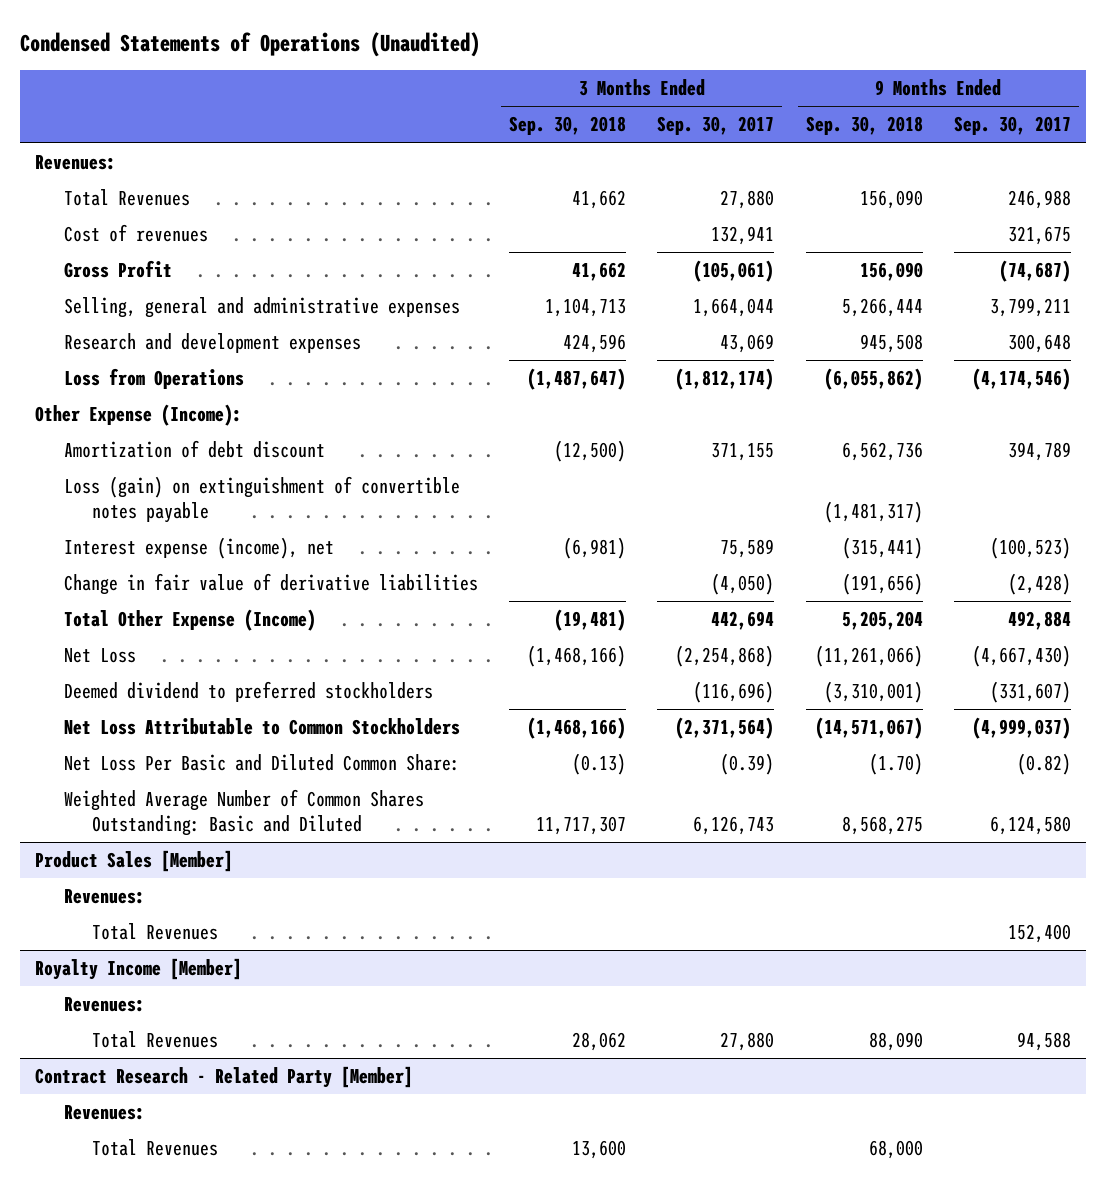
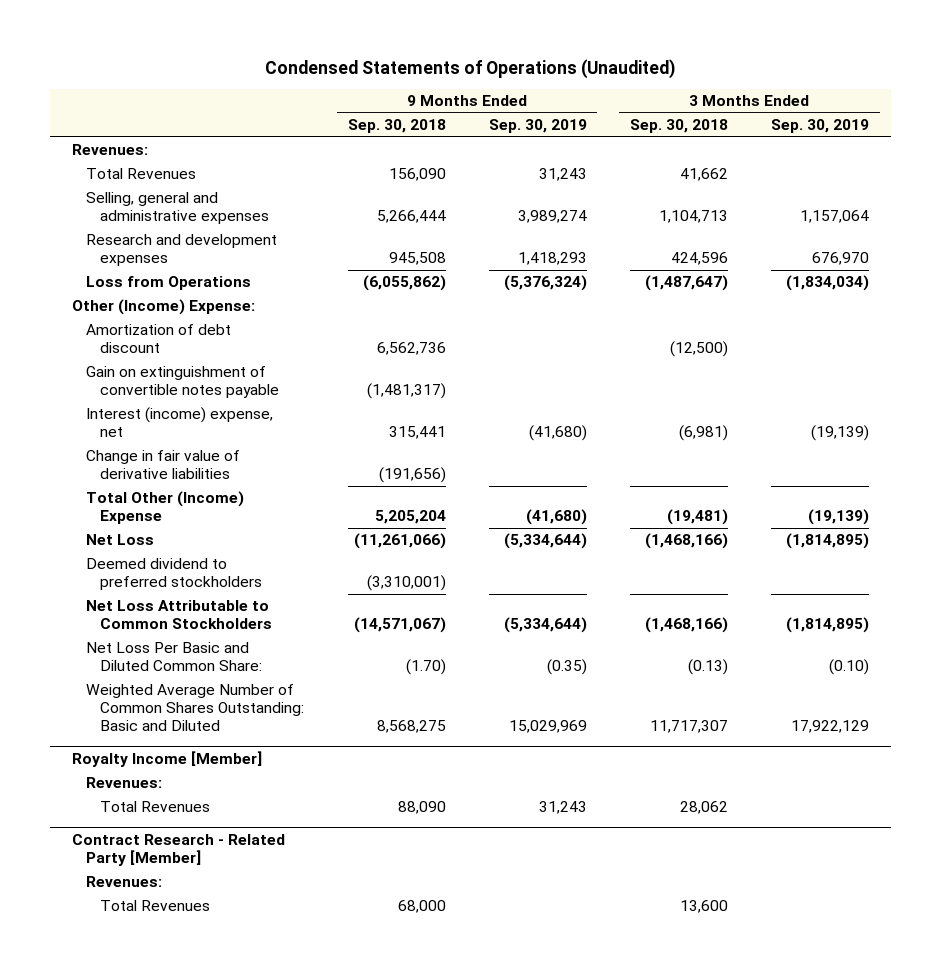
- | 3 Months Ended Sep. 30, 2018 | 3 Months Ended Sep. 30, 2017 | 9 Months Ended Sep. 30, 2018 | 9 Months Ended Sep. 30, 2017
+ | 9 Months Ended Sep. 30, 2018 | 9 Months Ended Sep. 30, 2019 | 3 Months Ended Sep. 30, 2018 | 3 Months Ended Sep. 30, 2019
- Cost of revenues | | 132,941 | | 321,675
- Gross Profit | 41,662 | (105,061) | 156,090 | (74,687)
- Other Expense (Income):
+ Other (Income) Expense:
- Loss (gain) on extinguishment of convertible notes payable | | | (1,481,317) |
- Interest expense (income), net | (6,981) | 75,589 | (315,441) | (100,523)
+ Gain on extinguishment of convertible notes payable | (1,481,317) | | |
+ Interest (income) expense, net | 315,441 | (41,680) | (6,981) | (19,139)
- Total Other Expense (Income) | (19,481) | 442,694 | 5,205,204 | 492,884
+ Total Other (Income) Expense | 5,205,204 | (41,680) | (19,481) | (19,139)
- Product Sales [Member]
- Revenues:
- Total Revenues | | | | 152,400

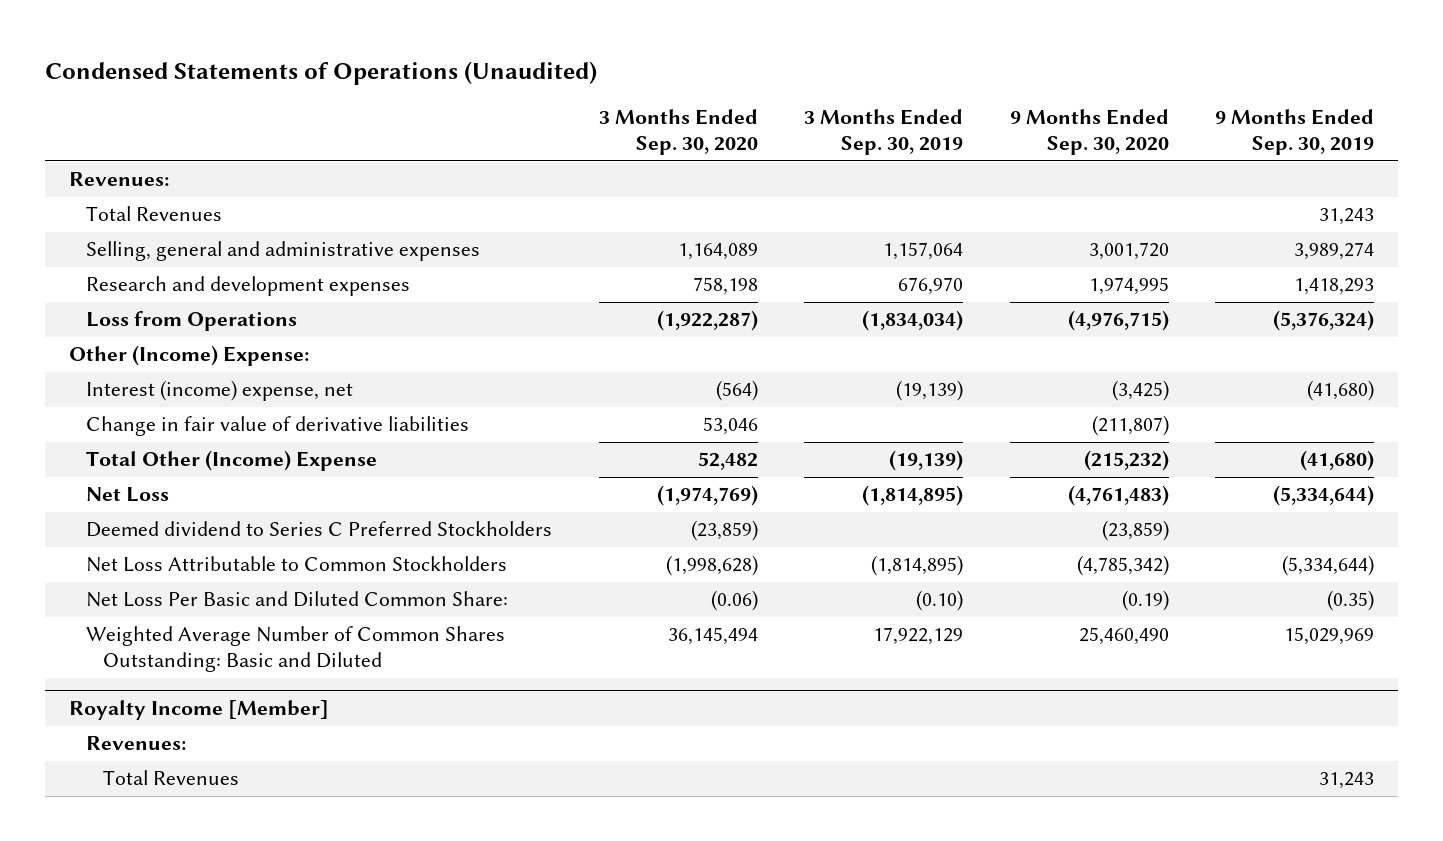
- | 9 Months Ended Sep. 30, 2018 | 9 Months Ended Sep. 30, 2019 | 3 Months Ended Sep. 30, 2018 | 3 Months Ended Sep. 30, 2019
+ | 3 Months Ended Sep. 30, 2020 | 3 Months Ended Sep. 30, 2019 | 9 Months Ended Sep. 30, 2020 | 9 Months Ended Sep. 30, 2019
- Amortization of debt discount | 6,562,736 | | (12,500) |
- Gain on extinguishment of convertible notes payable | (1,481,317) | | |
- Deemed dividend to preferred stockholders | (3,310,001) | | |
+ Deemed dividend to Series C Preferred Stockholders | (23,859) | | (23,859) |
- Contract Research - Related Party [Member]
- Revenues:
- Total Revenues | 68,000 | | 13,600 |

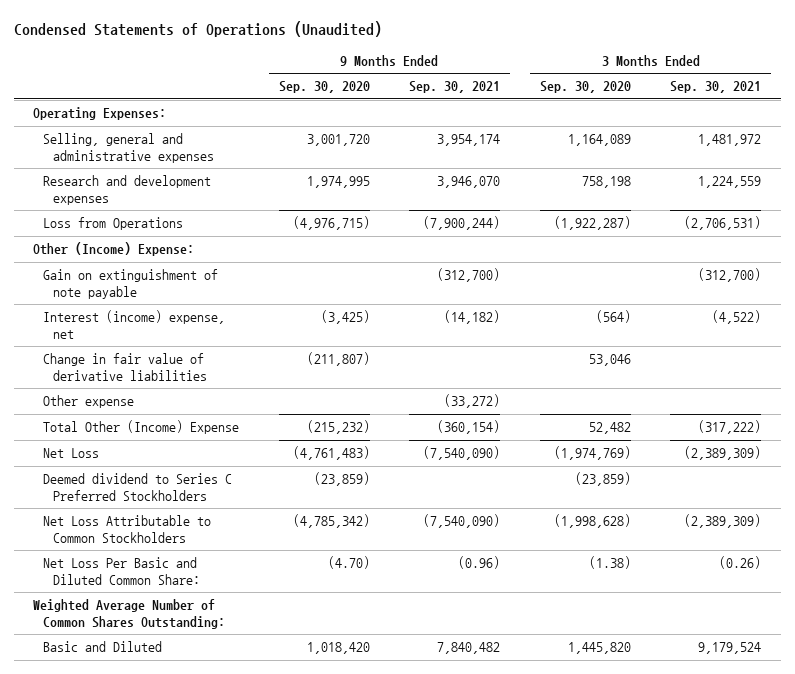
- | 3 Months Ended Sep. 30, 2020 | 3 Months Ended Sep. 30, 2019 | 9 Months Ended Sep. 30, 2020 | 9 Months Ended Sep. 30, 2019
+ | 9 Months Ended Sep. 30, 2020 | 9 Months Ended Sep. 30, 2021 | 3 Months Ended Sep. 30, 2020 | 3 Months Ended Sep. 30, 2021
- Revenues:
- Total Revenues | | | | 31,243
+ Operating Expenses:
+ Gain on extinguishment of note payable | | (312,700) | | (312,700)
+ Other expense | | (33,272) | |
- Net Loss Per Basic and Diluted Common Share: | (0.06) | (0.10) | (0.19) | (0.35)
- Weighted Average Number of Common Shares Outstanding: Basic and Diluted | 36,145,494 | 17,922,129 | 25,460,490 | 15,029,969
- Royalty Income [Member]
- Revenues:
- Total Revenues | | | | 31,243
+ Net Loss Per Basic and Diluted Common Share: | (4.70) | (0.96) | (1.38) | (0.26)
+ Weighted Average Number of Common Shares Outstanding:
+ Basic and Diluted | 1,018,420 | 7,840,482 | 1,445,820 | 9,179,524

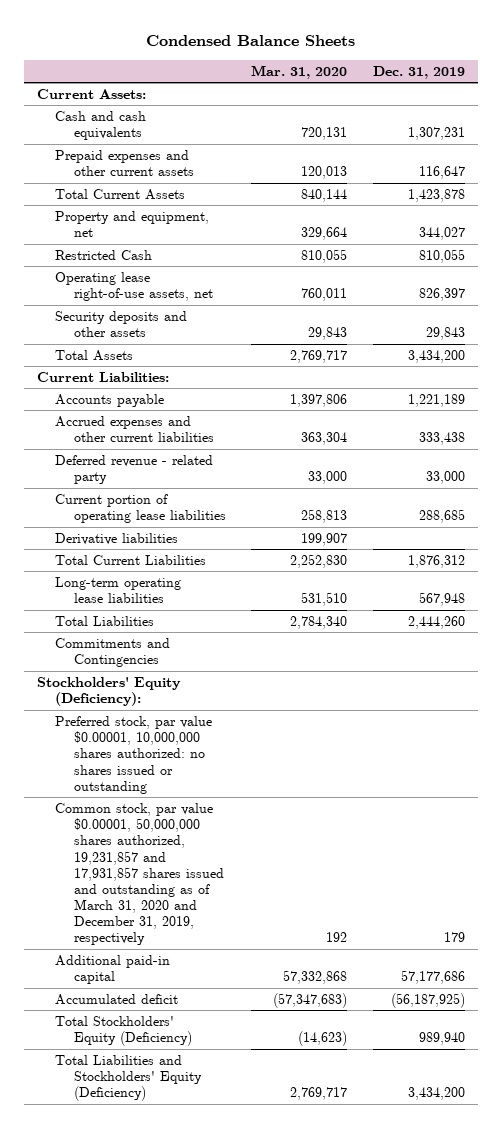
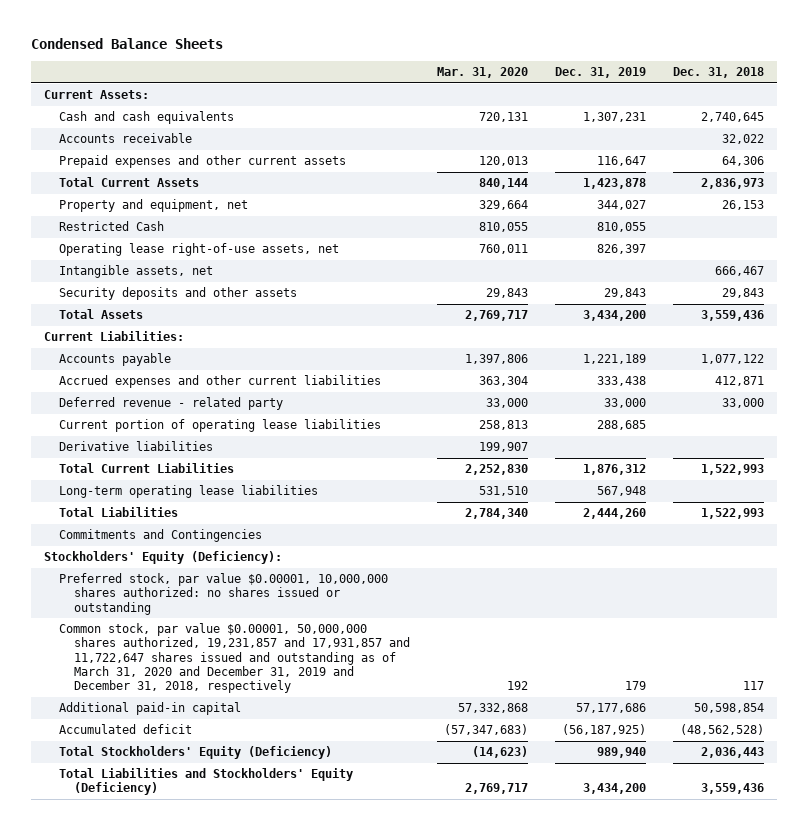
- | Mar. 31, 2020 | Dec. 31, 2019
+ | Mar. 31, 2020 | Dec. 31, 2019 | Dec. 31, 2018
+ Accounts receivable | | | 32,022
+ Intangible assets, net | | | 666,467
- Common stock, par value $0.00001, 50,000,000 shares authorized, 19,231,857 and 17,931,857 shares issued and outstanding as of March 31, 2020 and December 31, 2019, respectively | 192 | 179
+ Common stock, par value $0.00001, 50,000,000 shares authorized, 19,231,857 and 17,931,857 and 11,722,647 shares issued and outstanding as of March 31, 2020 and December 31, 2019 and December 31, 2018, respectively | 192 | 179 | 117

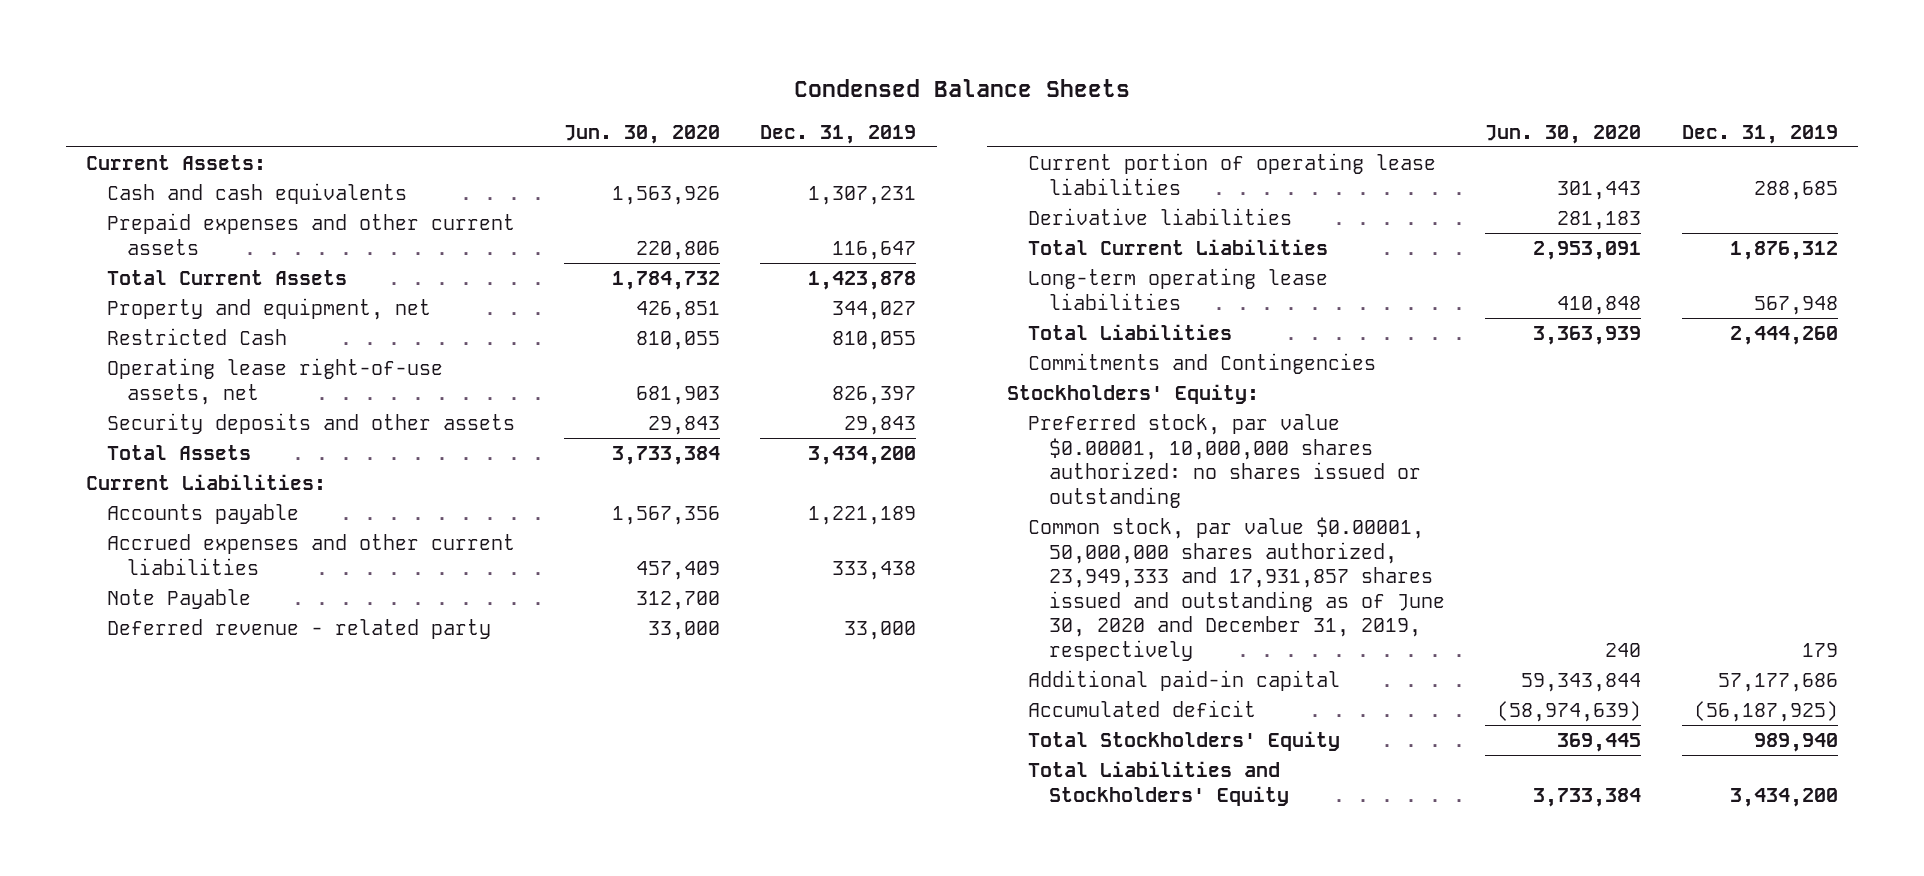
- | Mar. 31, 2020 | Dec. 31, 2019 | Dec. 31, 2018
+ | Jun. 30, 2020 | Dec. 31, 2019
- Accounts receivable | | | 32,022
- Intangible assets, net | | | 666,467
+ Note Payable | 312,700 |
- Stockholders' Equity (Deficiency):
+ Stockholders' Equity:
- Common stock, par value $0.00001, 50,000,000 shares authorized, 19,231,857 and 17,931,857 and 11,722,647 shares issued and outstanding as of March 31, 2020 and December 31, 2019 and December 31, 2018, respectively | 192 | 179 | 117
+ Common stock, par value $0.00001, 50,000,000 shares authorized, 23,949,333 and 17,931,857 shares issued and outstanding as of June 30, 2020 and December 31, 2019, respectively | 240 | 179
- Total Stockholders' Equity (Deficiency) | (14,623) | 989,940 | 2,036,443
- Total Liabilities and Stockholders' Equity (Deficiency) | 2,769,717 | 3,434,200 | 3,559,436
+ Total Stockholders' Equity | 369,445 | 989,940
+ Total Liabilities and Stockholders' Equity | 3,733,384 | 3,434,200

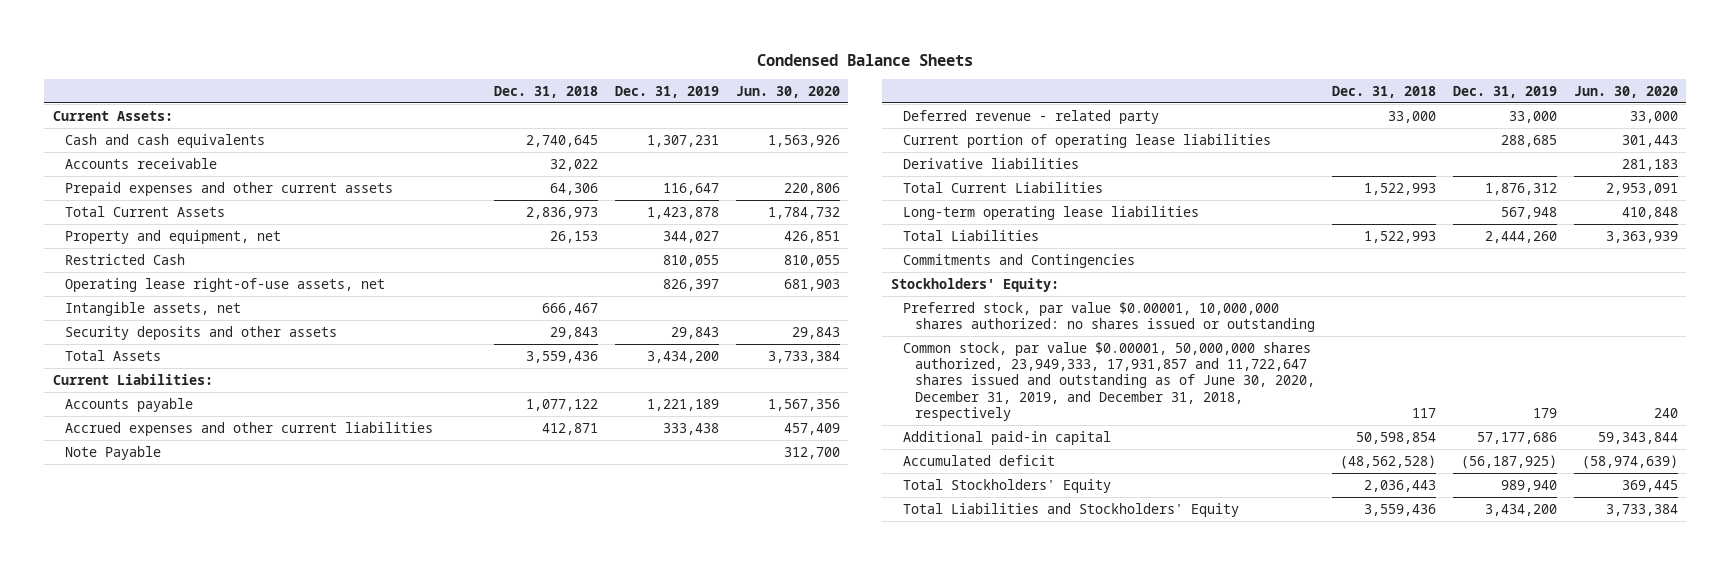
- | Jun. 30, 2020 | Dec. 31, 2019
+ | Dec. 31, 2018 | Dec. 31, 2019 | Jun. 30, 2020
+ Accounts receivable | 32,022 | |
+ Intangible assets, net | 666,467 | |
- Common stock, par value $0.00001, 50,000,000 shares authorized, 23,949,333 and 17,931,857 shares issued and outstanding as of June 30, 2020 and December 31, 2019, respectively | 240 | 179
+ Common stock, par value $0.00001, 50,000,000 shares authorized, 23,949,333, 17,931,857 and 11,722,647 shares issued and outstanding as of June 30, 2020, December 31, 2019, and December 31, 2018, respectively | 117 | 179 | 240

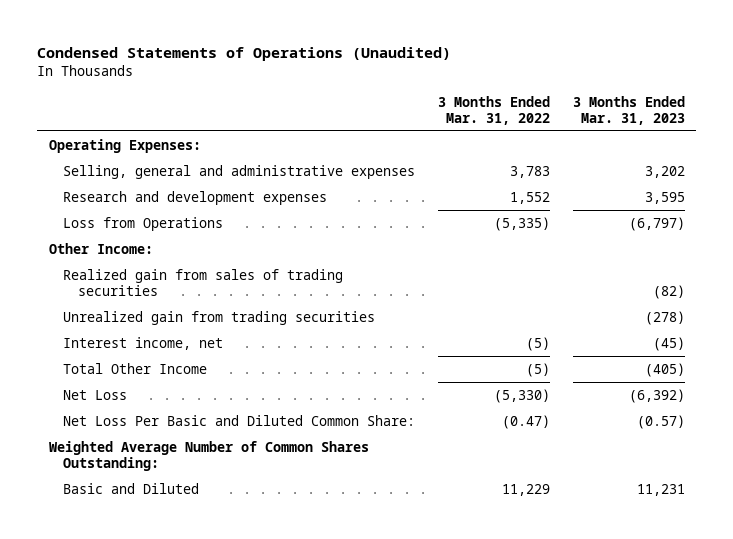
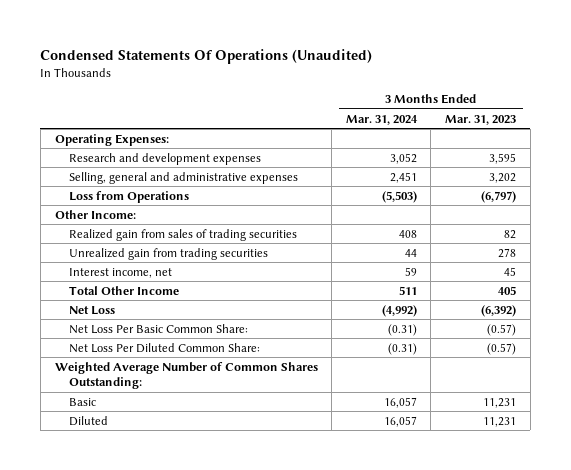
- Condensed Statements of Operations (Unaudited)
+ Condensed Statements Of Operations (Unaudited)
- | 3 Months Ended Mar. 31, 2022 | 3 Months Ended Mar. 31, 2023
+ | 3 Months Ended Mar. 31, 2024 | 3 Months Ended Mar. 31, 2023
moved down: Selling, general and administrative expenses | 2,451 | 3,202
- Realized gain from sales of trading securities | | (82)
- Unrealized gain from trading securities | | (278)
- Interest income, net | (5) | (45)
- Total Other Income | (5) | (405)
+ Realized gain from sales of trading securities | 408 | 82
+ Unrealized gain from trading securities | 44 | 278
+ Interest income, net | 59 | 45
+ Total Other Income | 511 | 405
- Net Loss Per Basic and Diluted Common Share: | (0.47) | (0.57)
+ Net Loss Per Basic Common Share: | (0.31) | (0.57)
+ Net Loss Per Diluted Common Share: | (0.31) | (0.57)
- Basic and Diluted | 11,229 | 11,231
+ Basic | 16,057 | 11,231
+ Diluted | 16,057 | 11,231

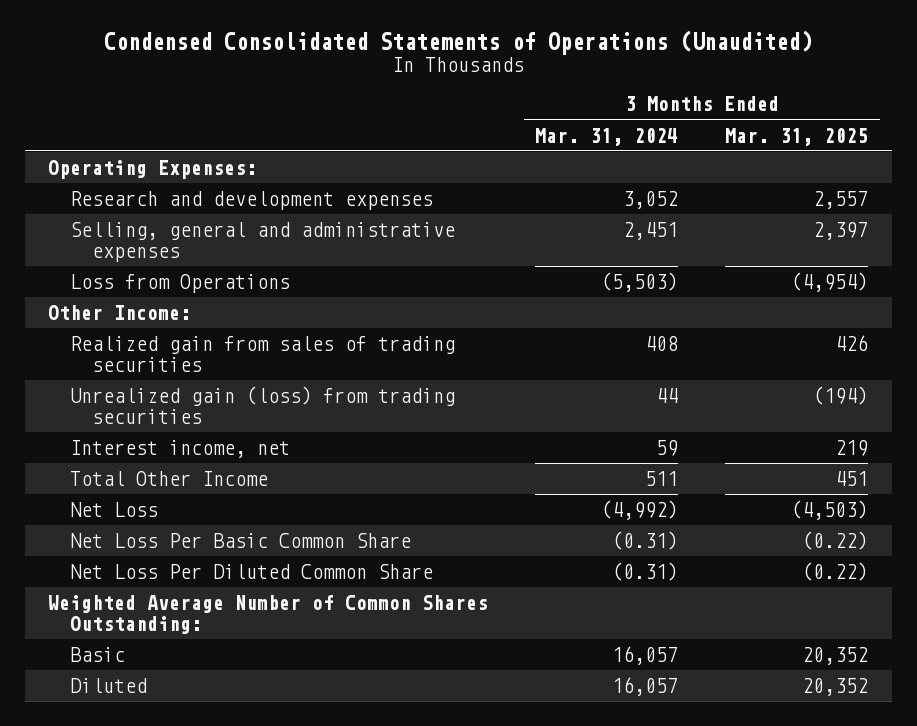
- Condensed Statements Of Operations (Unaudited)
+ Condensed Consolidated Statements of Operations (Unaudited)
- | 3 Months Ended Mar. 31, 2024 | 3 Months Ended Mar. 31, 2023
+ | 3 Months Ended Mar. 31, 2024 | 3 Months Ended Mar. 31, 2025
- Unrealized gain from trading securities | 44 | 278
+ Unrealized gain (loss) from trading securities | 44 | (194)
- Net Loss Per Basic Common Share: | (0.31) | (0.57)
- Net Loss Per Diluted Common Share: | (0.31) | (0.57)
+ Net Loss Per Basic Common Share | (0.31) | (0.22)
+ Net Loss Per Diluted Common Share | (0.31) | (0.22)

